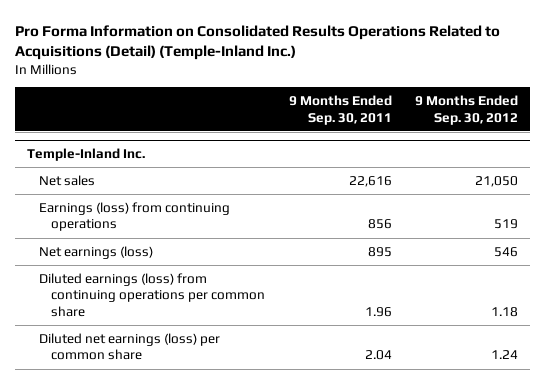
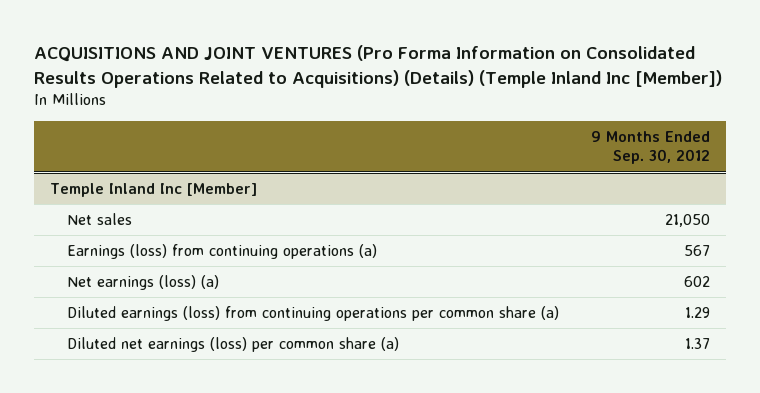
- Pro Forma Information on Consolidated Results Operations Related to Acquisitions (Detail) (Temple-Inland Inc.)
+ ACQUISITIONS AND JOINT VENTURES (Pro Forma Information on Consolidated Results Operations Related to Acquisitions) (Details) (Temple Inland Inc [Member])
- | 9 Months Ended Sep. 30, 2011 | 9 Months Ended Sep. 30, 2012
+ | 9 Months Ended Sep. 30, 2012
- Temple-Inland Inc.
+ Temple Inland Inc [Member]
- Earnings (loss) from continuing operations | 856 | 519
- Net earnings (loss) | 895 | 546
- Diluted earnings (loss) from continuing operations per common share | 1.96 | 1.18
- Diluted net earnings (loss) per common share | 2.04 | 1.24
+ Earnings (loss) from continuing operations (a) | 567
+ Net earnings (loss) (a) | 602
+ Diluted earnings (loss) from continuing operations per common share (a) | 1.29
+ Diluted net earnings (loss) per common share (a) | 1.37

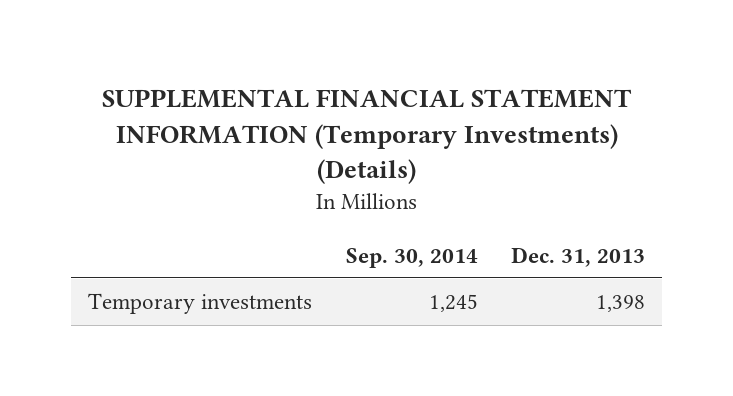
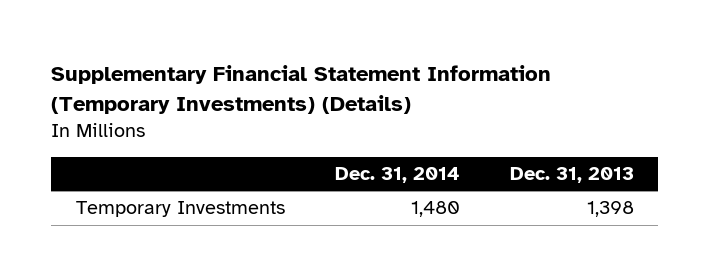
- SUPPLEMENTAL FINANCIAL STATEMENT INFORMATION (Temporary Investments) (Details)
+ Supplementary Financial Statement Information (Temporary Investments) (Details)
- | Sep. 30, 2014 | Dec. 31, 2013
+ | Dec. 31, 2014 | Dec. 31, 2013
- Temporary investments | 1,245 | 1,398
+ Temporary Investments | 1,480 | 1,398

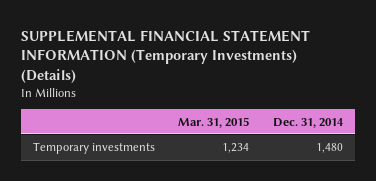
- Supplementary Financial Statement Information (Temporary Investments) (Details)
+ SUPPLEMENTAL FINANCIAL STATEMENT INFORMATION (Temporary Investments) (Details)
- | Dec. 31, 2014 | Dec. 31, 2013
+ | Mar. 31, 2015 | Dec. 31, 2014
- Temporary Investments | 1,480 | 1,398
+ Temporary investments | 1,234 | 1,480

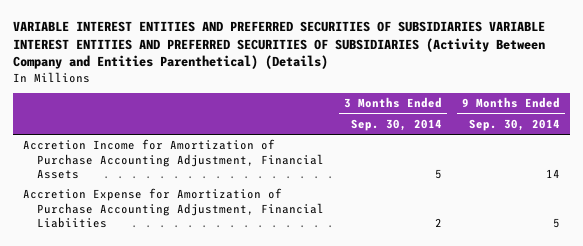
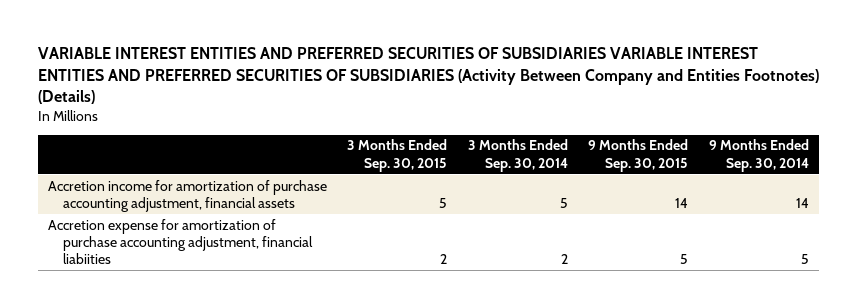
- VARIABLE INTEREST ENTITIES AND PREFERRED SECURITIES OF SUBSIDIARIES VARIABLE INTEREST ENTITIES AND PREFERRED SECURITIES OF SUBSIDIARIES (Activity Between Company and Entities Parenthetical) (Details)
+ VARIABLE INTEREST ENTITIES AND PREFERRED SECURITIES OF SUBSIDIARIES VARIABLE INTEREST ENTITIES AND PREFERRED SECURITIES OF SUBSIDIARIES (Activity Between Company and Entities Footnotes) (Details)
- | 3 Months Ended Sep. 30, 2014 | 9 Months Ended Sep. 30, 2014
+ | 3 Months Ended Sep. 30, 2015 | 3 Months Ended Sep. 30, 2014 | 9 Months Ended Sep. 30, 2015 | 9 Months Ended Sep. 30, 2014
- Accretion Income for Amortization of Purchase Accounting Adjustment, Financial Assets | 5 | 14
- Accretion Expense for Amortization of Purchase Accounting Adjustment, Financial Liabiities | 2 | 5
+ Accretion income for amortization of purchase accounting adjustment, financial assets | 5 | 5 | 14 | 14
+ Accretion expense for amortization of purchase accounting adjustment, financial liabiities | 2 | 2 | 5 | 5

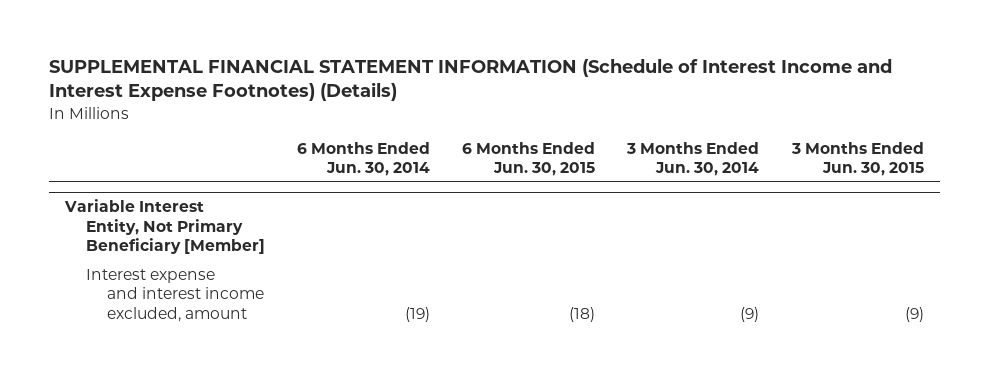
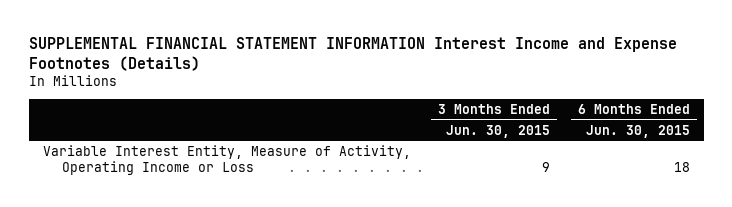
- SUPPLEMENTAL FINANCIAL STATEMENT INFORMATION (Schedule of Interest Income and Interest Expense Footnotes) (Details)
+ SUPPLEMENTAL FINANCIAL STATEMENT INFORMATION Interest Income and Expense Footnotes (Details)
- | 6 Months Ended Jun. 30, 2014 | 6 Months Ended Jun. 30, 2015 | 3 Months Ended Jun. 30, 2014 | 3 Months Ended Jun. 30, 2015
+ | 3 Months Ended Jun. 30, 2015 | 6 Months Ended Jun. 30, 2015
- Variable Interest Entity, Not Primary Beneficiary [Member]
- Interest expense and interest income excluded, amount | (19) | (18) | (9) | (9)
+ Variable Interest Entity, Measure of Activity, Operating Income or Loss | 9 | 18

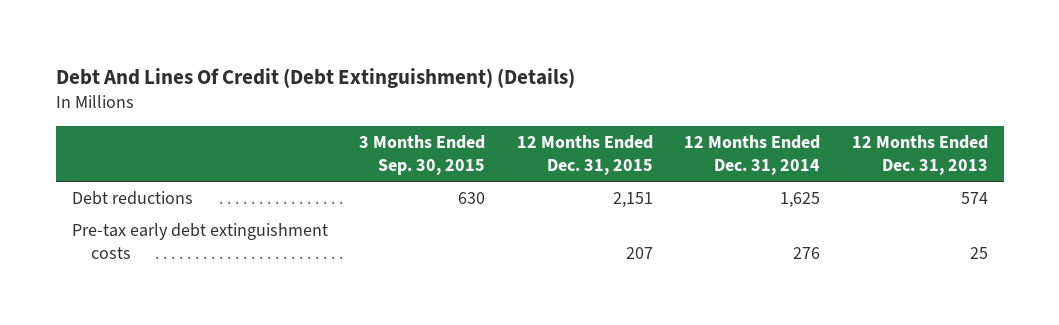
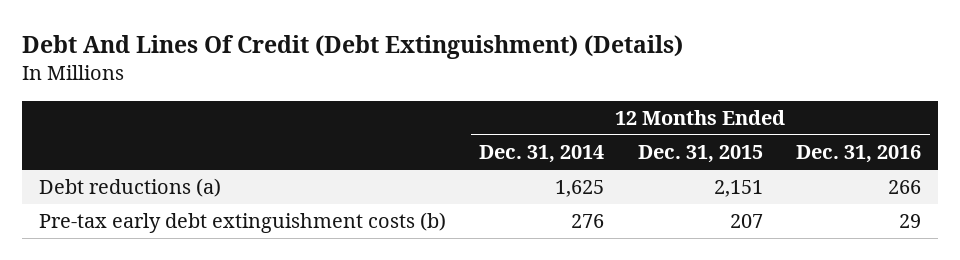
- | 3 Months Ended Sep. 30, 2015 | 12 Months Ended Dec. 31, 2015 | 12 Months Ended Dec. 31, 2014 | 12 Months Ended Dec. 31, 2013
+ | 12 Months Ended Dec. 31, 2014 | 12 Months Ended Dec. 31, 2015 | 12 Months Ended Dec. 31, 2016
- Debt reductions | 630 | 2,151 | 1,625 | 574
- Pre-tax early debt extinguishment costs | | 207 | 276 | 25
+ Debt reductions (a) | 1,625 | 2,151 | 266
+ Pre-tax early debt extinguishment costs (b) | 276 | 207 | 29

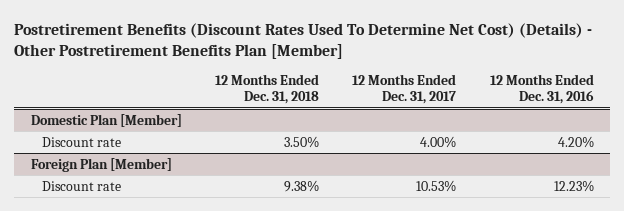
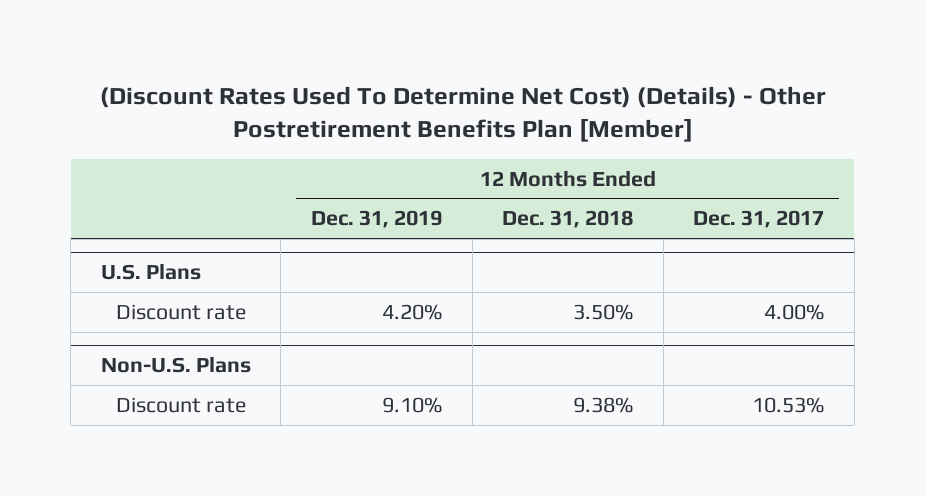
- Postretirement Benefits (Discount Rates Used To Determine Net Cost) (Details) - Other Postretirement Benefits Plan [Member]
+ (Discount Rates Used To Determine Net Cost) (Details) - Other Postretirement Benefits Plan [Member]
- | 12 Months Ended Dec. 31, 2018 | 12 Months Ended Dec. 31, 2017 | 12 Months Ended Dec. 31, 2016
+ | 12 Months Ended Dec. 31, 2019 | 12 Months Ended Dec. 31, 2018 | 12 Months Ended Dec. 31, 2017
- Domestic Plan [Member]
+ U.S. Plans
- Foreign Plan [Member]
+ Non-U.S. Plans

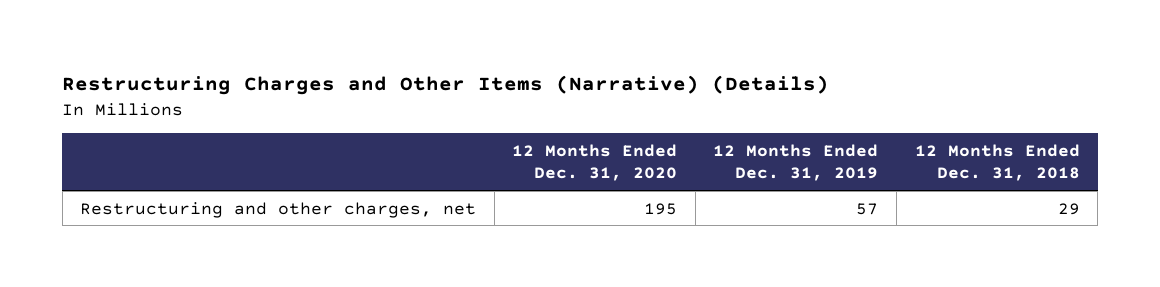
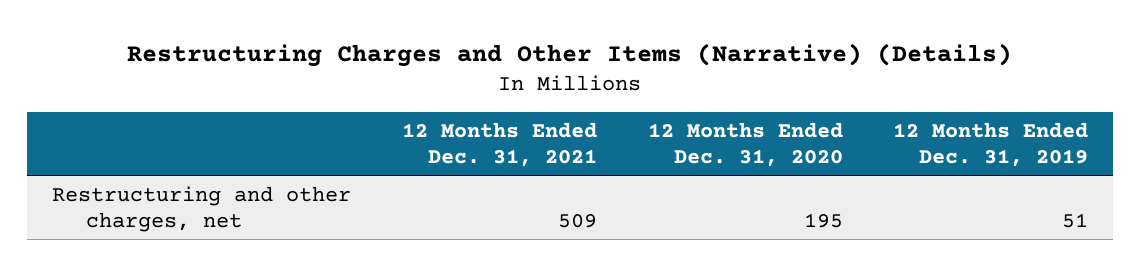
- | 12 Months Ended Dec. 31, 2020 | 12 Months Ended Dec. 31, 2019 | 12 Months Ended Dec. 31, 2018
+ | 12 Months Ended Dec. 31, 2021 | 12 Months Ended Dec. 31, 2020 | 12 Months Ended Dec. 31, 2019
- Restructuring and other charges, net | 195 | 57 | 29
+ Restructuring and other charges, net | 509 | 195 | 51

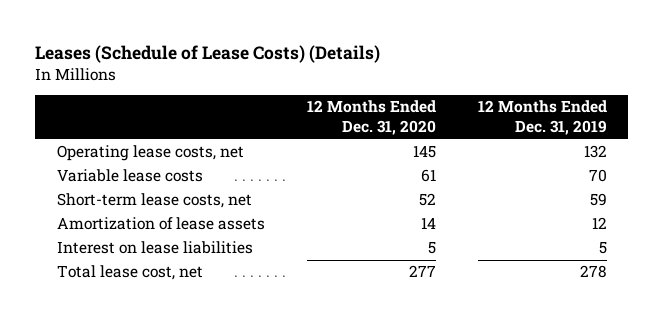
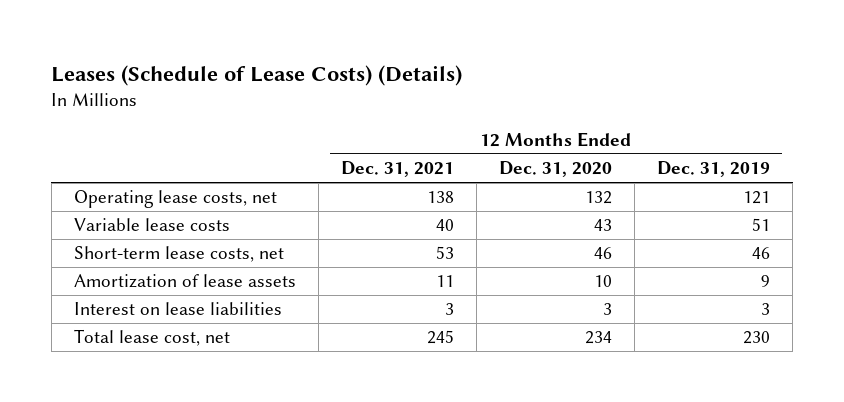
- | 12 Months Ended Dec. 31, 2020 | 12 Months Ended Dec. 31, 2019
+ | 12 Months Ended Dec. 31, 2021 | 12 Months Ended Dec. 31, 2020 | 12 Months Ended Dec. 31, 2019
- Operating lease costs, net | 145 | 132
- Variable lease costs | 61 | 70
- Short-term lease costs, net | 52 | 59
- Amortization of lease assets | 14 | 12
- Interest on lease liabilities | 5 | 5
- Total lease cost, net | 277 | 278
+ Operating lease costs, net | 138 | 132 | 121
+ Variable lease costs | 40 | 43 | 51
+ Short-term lease costs, net | 53 | 46 | 46
+ Amortization of lease assets | 11 | 10 | 9
+ Interest on lease liabilities | 3 | 3 | 3
+ Total lease cost, net | 245 | 234 | 230

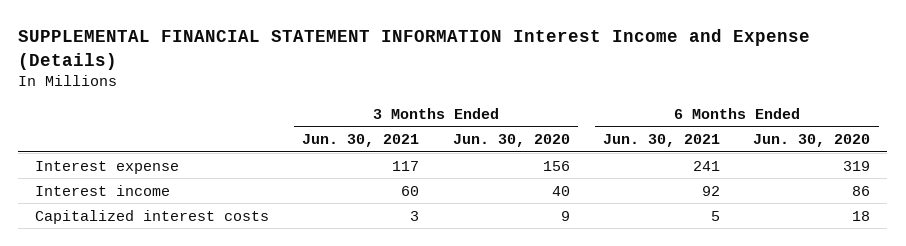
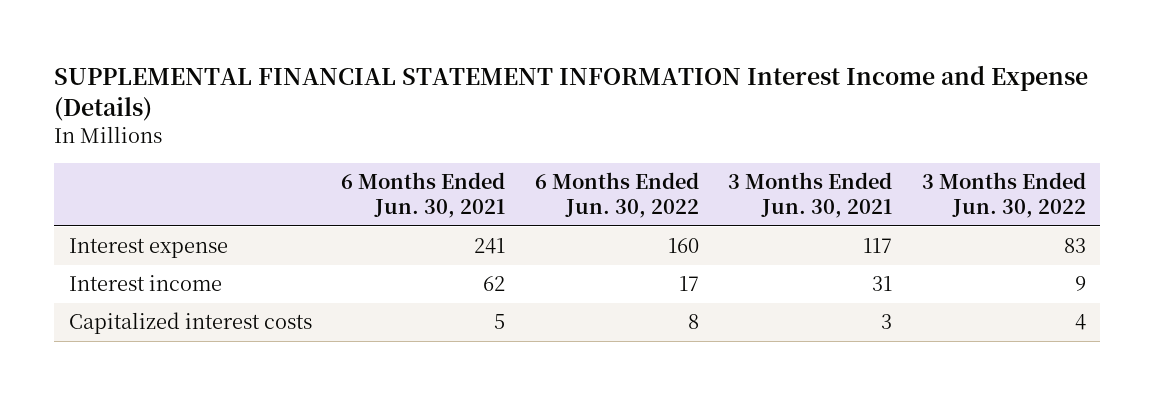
- | 3 Months Ended Jun. 30, 2021 | 3 Months Ended Jun. 30, 2020 | 6 Months Ended Jun. 30, 2021 | 6 Months Ended Jun. 30, 2020
+ | 6 Months Ended Jun. 30, 2021 | 6 Months Ended Jun. 30, 2022 | 3 Months Ended Jun. 30, 2021 | 3 Months Ended Jun. 30, 2022
- Interest income | 60 | 40 | 92 | 86
+ Interest income | 62 | 17 | 31 | 9

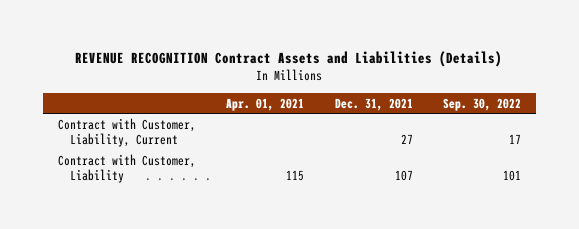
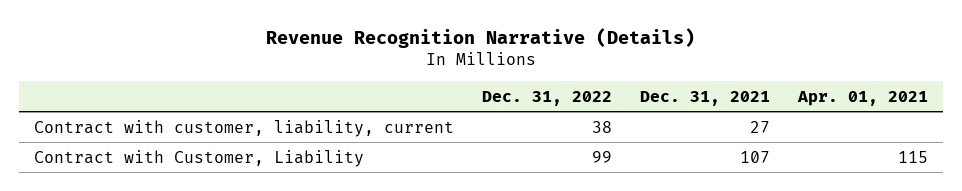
- REVENUE RECOGNITION Contract Assets and Liabilities (Details)
+ Revenue Recognition Narrative (Details)
- | Apr. 01, 2021 | Dec. 31, 2021 | Sep. 30, 2022
+ | Dec. 31, 2022 | Dec. 31, 2021 | Apr. 01, 2021
- Contract with Customer, Liability, Current | | 27 | 17
+ Contract with customer, liability, current | 38 | 27 |

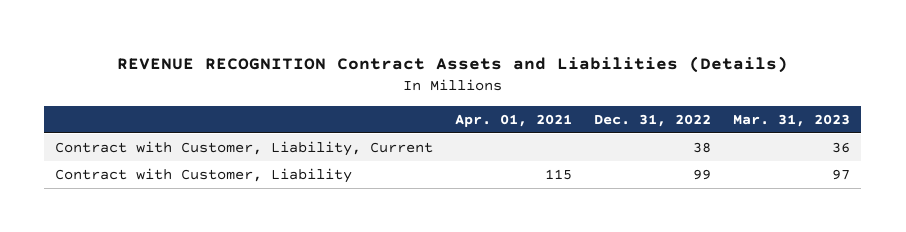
- Revenue Recognition Narrative (Details)
+ REVENUE RECOGNITION Contract Assets and Liabilities (Details)
- | Dec. 31, 2022 | Dec. 31, 2021 | Apr. 01, 2021
+ | Apr. 01, 2021 | Dec. 31, 2022 | Mar. 31, 2023
- Contract with customer, liability, current | 38 | 27 |
+ Contract with Customer, Liability, Current | | 38 | 36

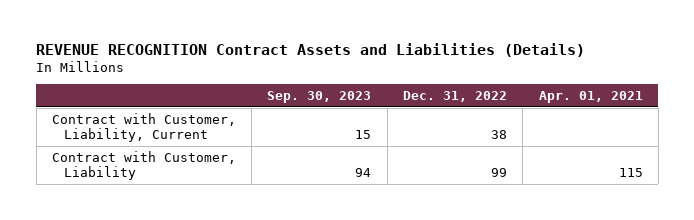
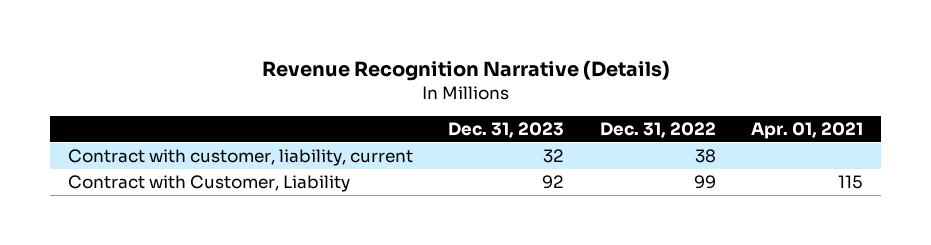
- REVENUE RECOGNITION Contract Assets and Liabilities (Details)
+ Revenue Recognition Narrative (Details)
- | Sep. 30, 2023 | Dec. 31, 2022 | Apr. 01, 2021
+ | Dec. 31, 2023 | Dec. 31, 2022 | Apr. 01, 2021
- Contract with Customer, Liability, Current | 15 | 38 |
+ Contract with customer, liability, current | 32 | 38 |

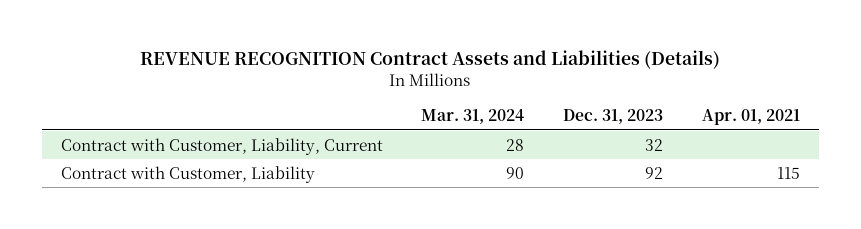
- Revenue Recognition Narrative (Details)
+ REVENUE RECOGNITION Contract Assets and Liabilities (Details)
- | Dec. 31, 2023 | Dec. 31, 2022 | Apr. 01, 2021
+ | Mar. 31, 2024 | Dec. 31, 2023 | Apr. 01, 2021
- Contract with customer, liability, current | 32 | 38 |
+ Contract with Customer, Liability, Current | 28 | 32 |

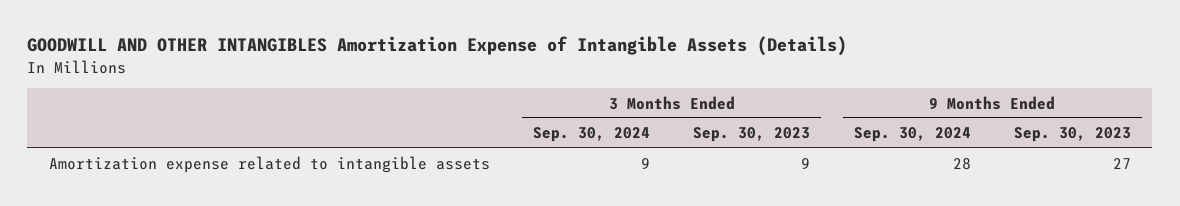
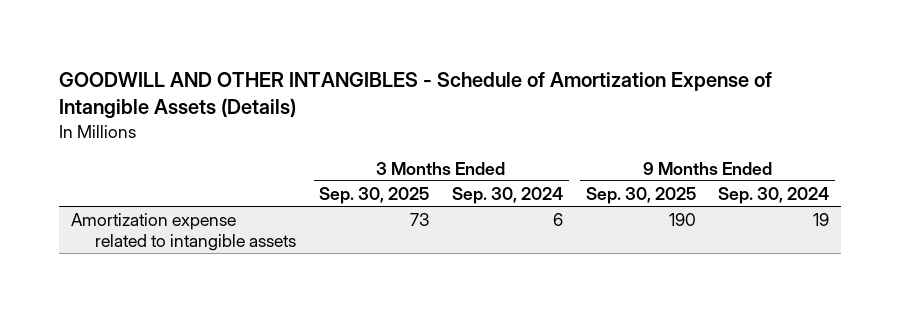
- GOODWILL AND OTHER INTANGIBLES Amortization Expense of Intangible Assets (Details)
+ GOODWILL AND OTHER INTANGIBLES - Schedule of Amortization Expense of Intangible Assets (Details)
- | 3 Months Ended Sep. 30, 2024 | 3 Months Ended Sep. 30, 2023 | 9 Months Ended Sep. 30, 2024 | 9 Months Ended Sep. 30, 2023
+ | 3 Months Ended Sep. 30, 2025 | 3 Months Ended Sep. 30, 2024 | 9 Months Ended Sep. 30, 2025 | 9 Months Ended Sep. 30, 2024
- Amortization expense related to intangible assets | 9 | 9 | 28 | 27
+ Amortization expense related to intangible assets | 73 | 6 | 190 | 19

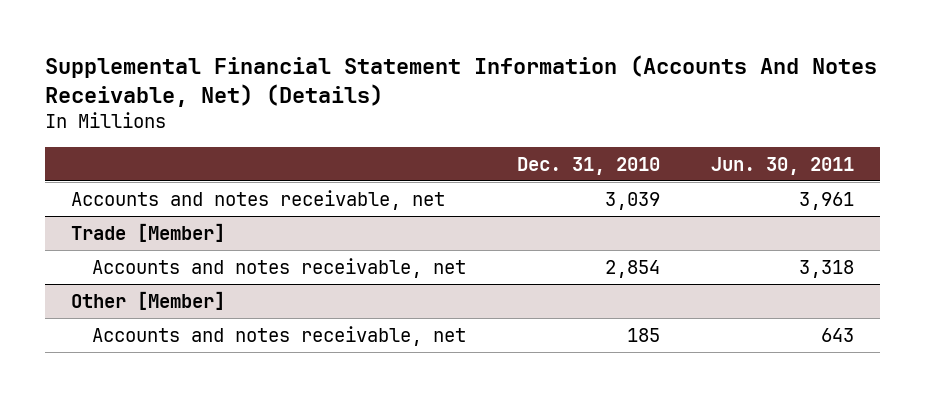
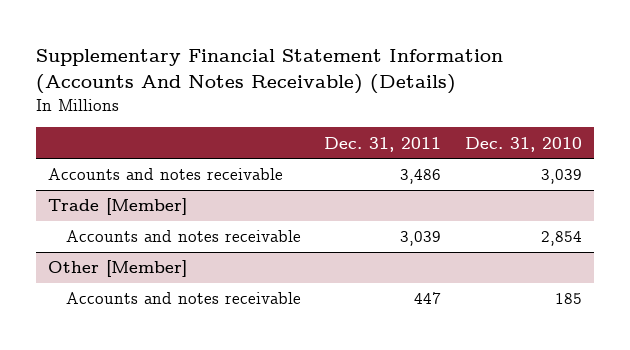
- Supplemental Financial Statement Information (Accounts And Notes Receivable, Net) (Details)
+ Supplementary Financial Statement Information (Accounts And Notes Receivable) (Details)
- | Dec. 31, 2010 | Jun. 30, 2011
+ | Dec. 31, 2011 | Dec. 31, 2010
- Accounts and notes receivable, net | 3,039 | 3,961
+ Accounts and notes receivable | 3,486 | 3,039
@ Trade [Member]
- Accounts and notes receivable, net | 2,854 | 3,318
+ Accounts and notes receivable | 3,039 | 2,854
@ Other [Member]
- Accounts and notes receivable, net | 185 | 643
+ Accounts and notes receivable | 447 | 185

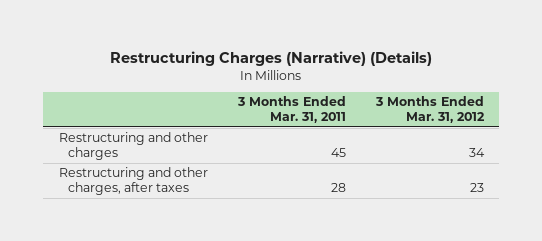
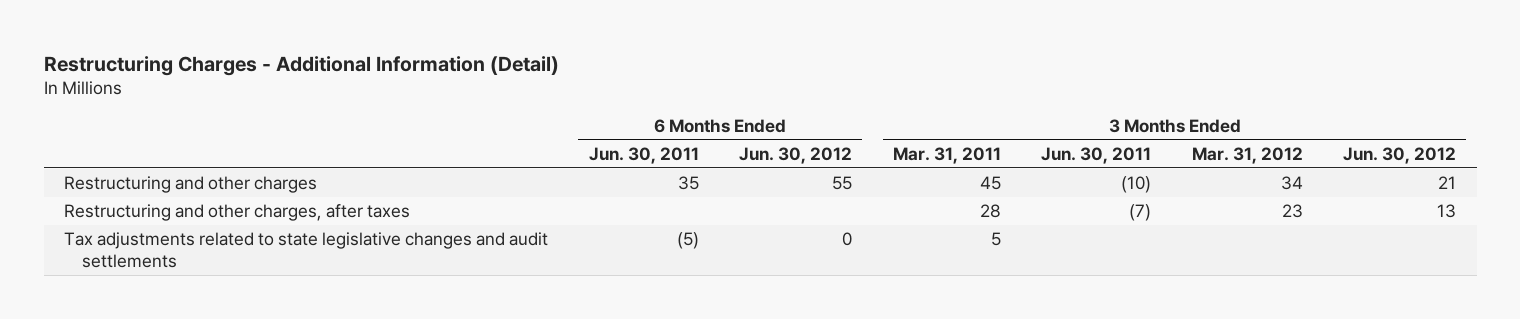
- Restructuring Charges (Narrative) (Details)
+ Restructuring Charges - Additional Information (Detail)
- | 3 Months Ended Mar. 31, 2011 | 3 Months Ended Mar. 31, 2012
+ | 6 Months Ended Jun. 30, 2011 | 6 Months Ended Jun. 30, 2012 | 3 Months Ended Mar. 31, 2011 | 3 Months Ended Jun. 30, 2011 | 3 Months Ended Mar. 31, 2012 | 3 Months Ended Jun. 30, 2012
+ Tax adjustments related to state legislative changes and audit settlements | (5) | 0 | 5 | | |

